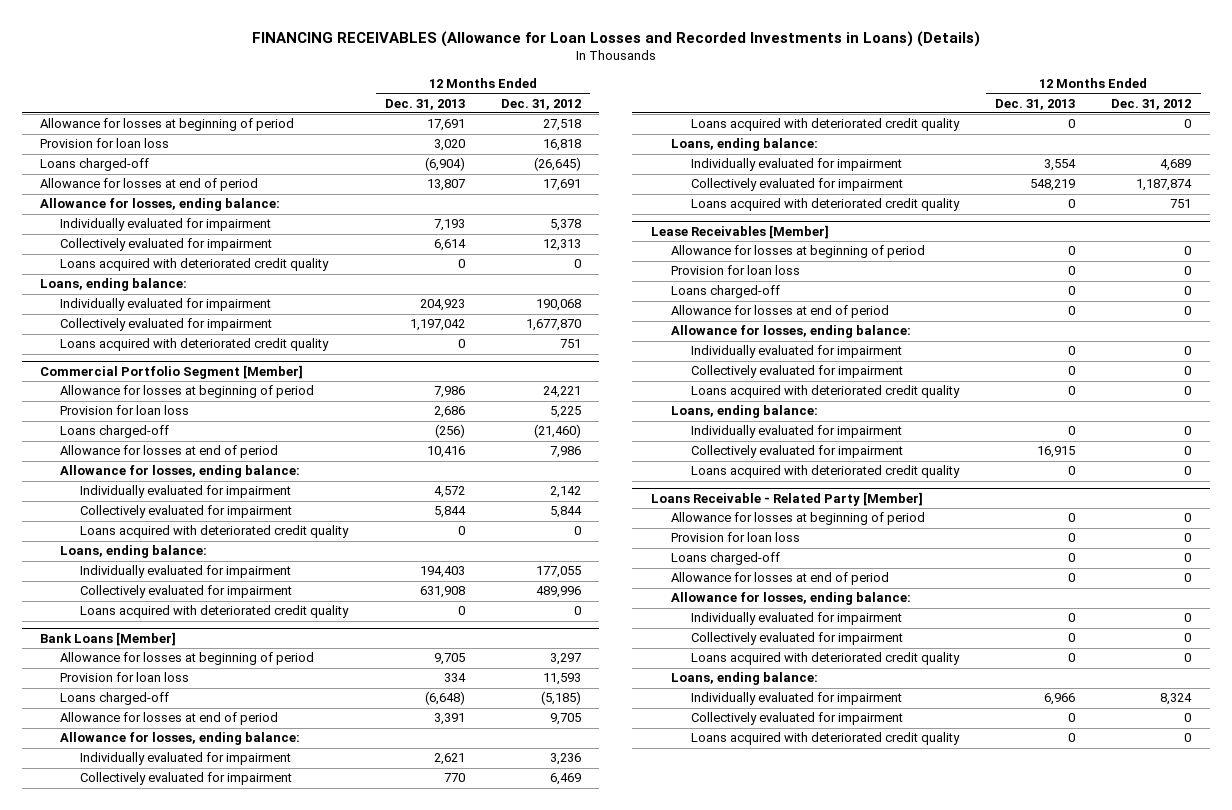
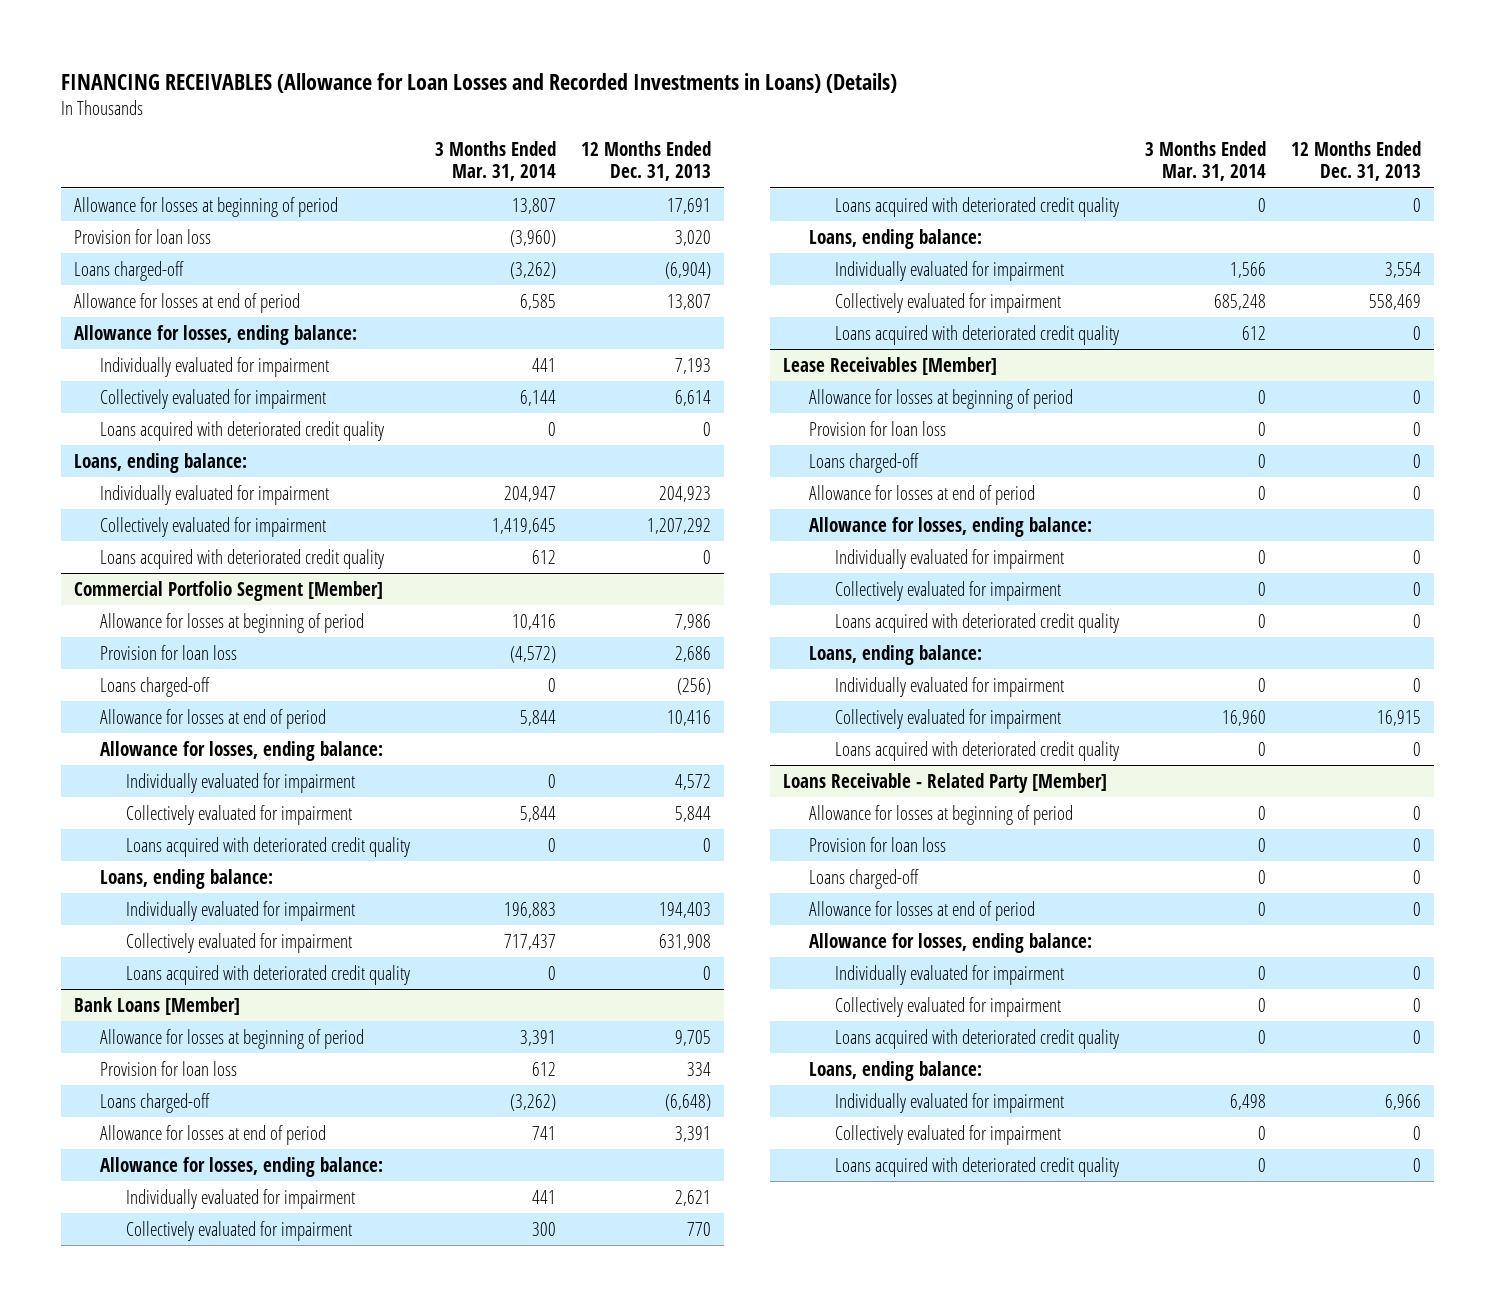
- | 12 Months Ended Dec. 31, 2013 | 12 Months Ended Dec. 31, 2012
+ | 3 Months Ended Mar. 31, 2014 | 12 Months Ended Dec. 31, 2013
- Collectively evaluated for impairment | 1,197,042 | 1,677,870
+ Collectively evaluated for impairment | 1,419,645 | 1,207,292
@ Bank Loans [Member]
- Collectively evaluated for impairment | 548,219 | 1,187,874
+ Collectively evaluated for impairment | 685,248 | 558,469

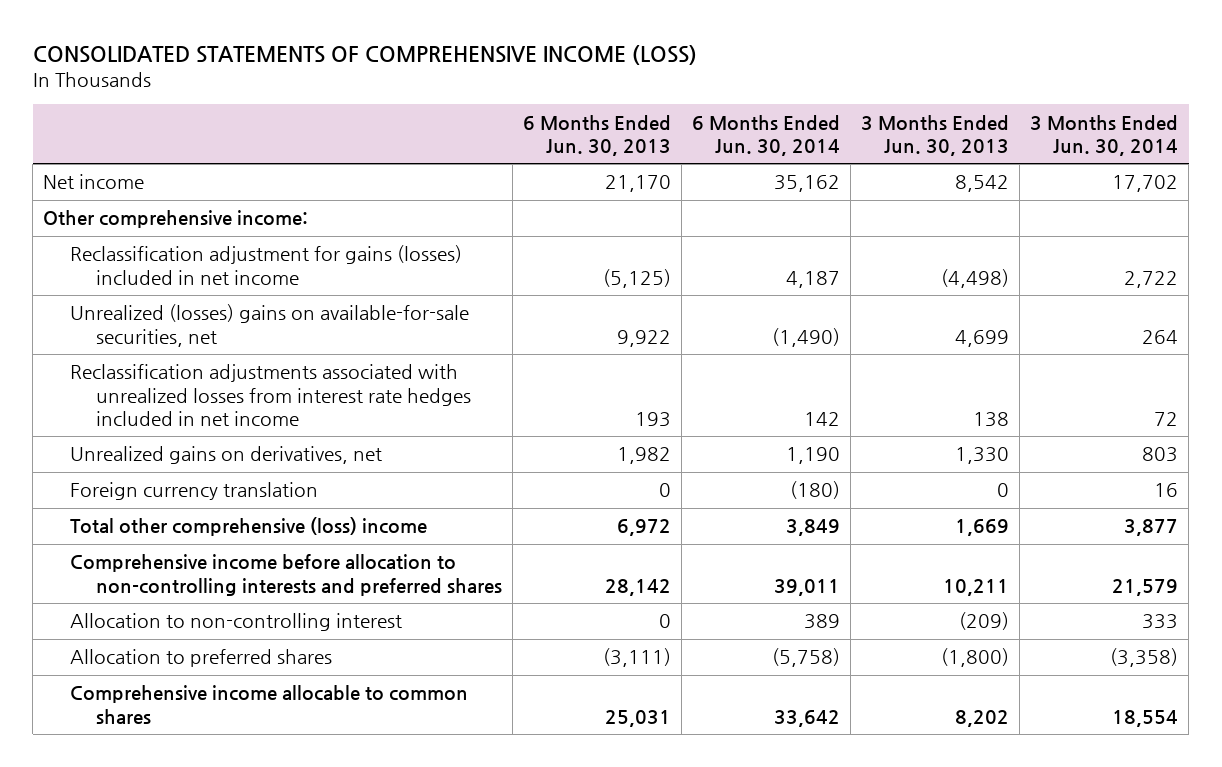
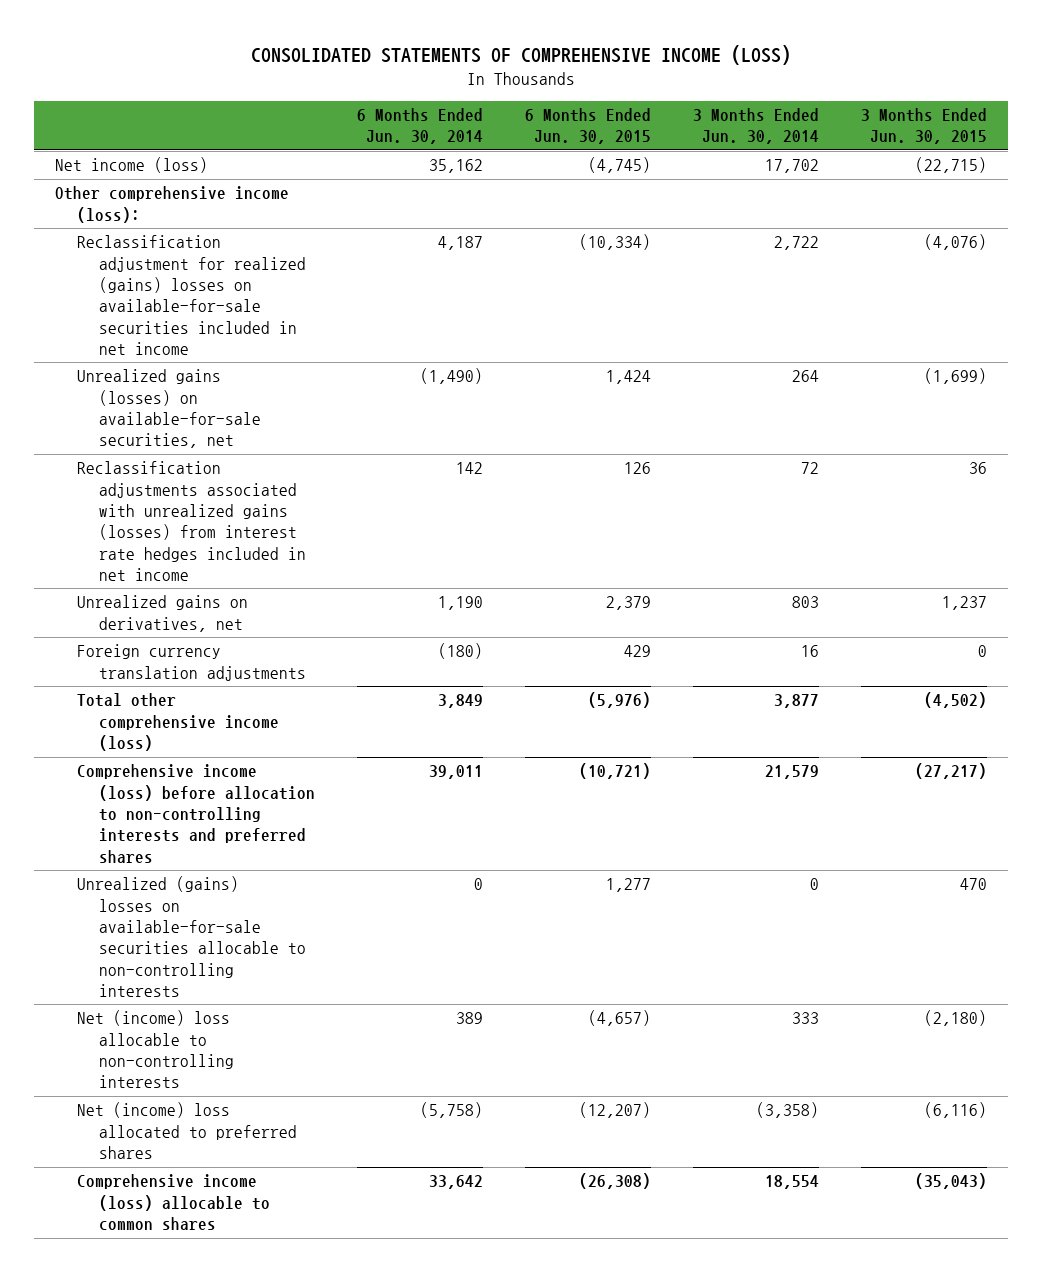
- | 6 Months Ended Jun. 30, 2013 | 6 Months Ended Jun. 30, 2014 | 3 Months Ended Jun. 30, 2013 | 3 Months Ended Jun. 30, 2014
+ | 6 Months Ended Jun. 30, 2014 | 6 Months Ended Jun. 30, 2015 | 3 Months Ended Jun. 30, 2014 | 3 Months Ended Jun. 30, 2015
- Net income | 21,170 | 35,162 | 8,542 | 17,702
- Other comprehensive income:
- Reclassification adjustment for gains (losses) included in net income | (5,125) | 4,187 | (4,498) | 2,722
- Unrealized (losses) gains on available-for-sale securities, net | 9,922 | (1,490) | 4,699 | 264
- Reclassification adjustments associated with unrealized losses from interest rate hedges included in net income | 193 | 142 | 138 | 72
+ Net income (loss) | 35,162 | (4,745) | 17,702 | (22,715)
+ Other comprehensive income (loss):
+ Reclassification adjustment for realized (gains) losses on available-for-sale securities included in net income | 4,187 | (10,334) | 2,722 | (4,076)
+ Unrealized gains (losses) on available-for-sale securities, net | (1,490) | 1,424 | 264 | (1,699)
+ Reclassification adjustments associated with unrealized gains (losses) from interest rate hedges included in net income | 142 | 126 | 72 | 36
- Foreign currency translation | 0 | (180) | 0 | 16
- Total other comprehensive (loss) income | 6,972 | 3,849 | 1,669 | 3,877
- Comprehensive income before allocation to non-controlling interests and preferred shares | 28,142 | 39,011 | 10,211 | 21,579
- Allocation to non-controlling interest | 0 | 389 | (209) | 333
- Allocation to preferred shares | (3,111) | (5,758) | (1,800) | (3,358)
- Comprehensive income allocable to common shares | 25,031 | 33,642 | 8,202 | 18,554
+ Foreign currency translation adjustments | (180) | 429 | 16 | 0
+ Total other comprehensive income (loss) | 3,849 | (5,976) | 3,877 | (4,502)
+ Comprehensive income (loss) before allocation to non-controlling interests and preferred shares | 39,011 | (10,721) | 21,579 | (27,217)
+ Unrealized (gains) losses on available-for-sale securities allocable to non-controlling interests | 0 | 1,277 | 0 | 470
+ Net (income) loss allocable to non-controlling interests | 389 | (4,657) | 333 | (2,180)
+ Net (income) loss allocated to preferred shares | (5,758) | (12,207) | (3,358) | (6,116)
+ Comprehensive income (loss) allocable to common shares | 33,642 | (26,308) | 18,554 | (35,043)

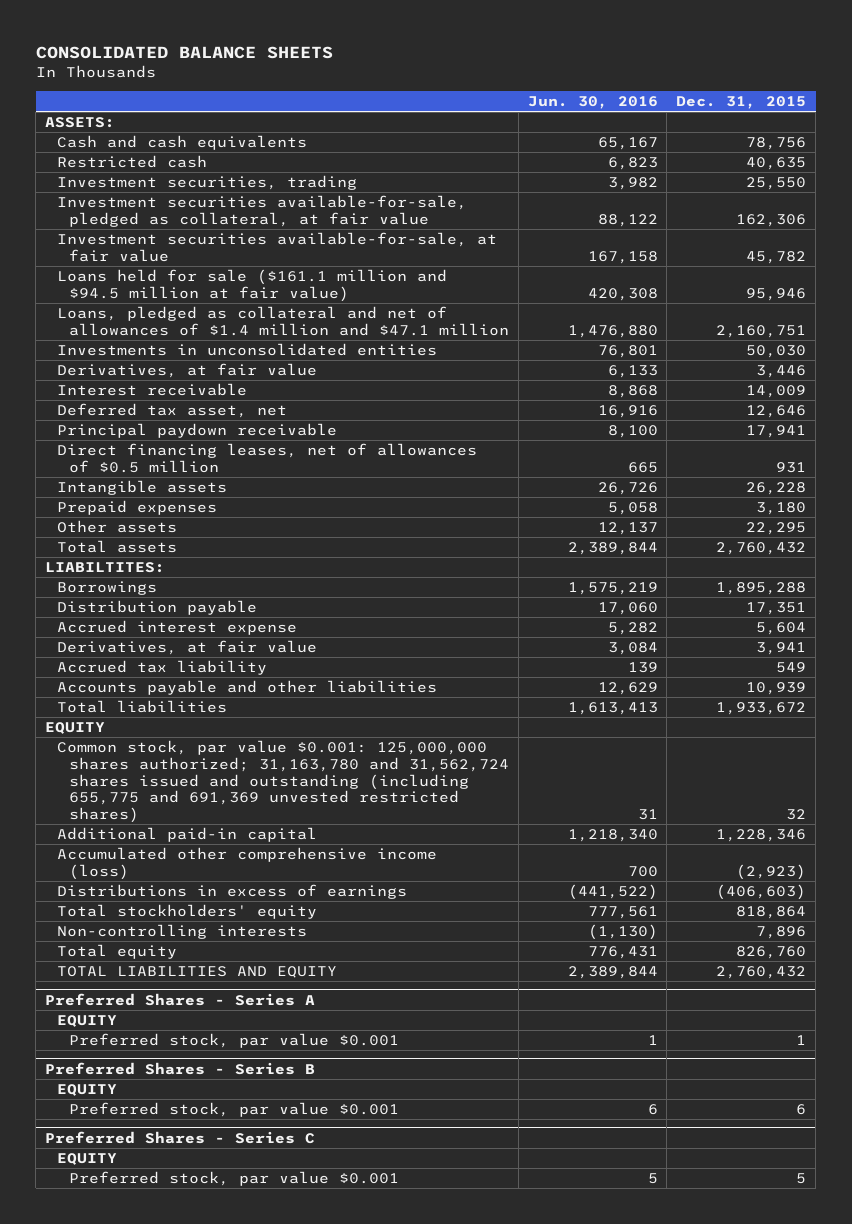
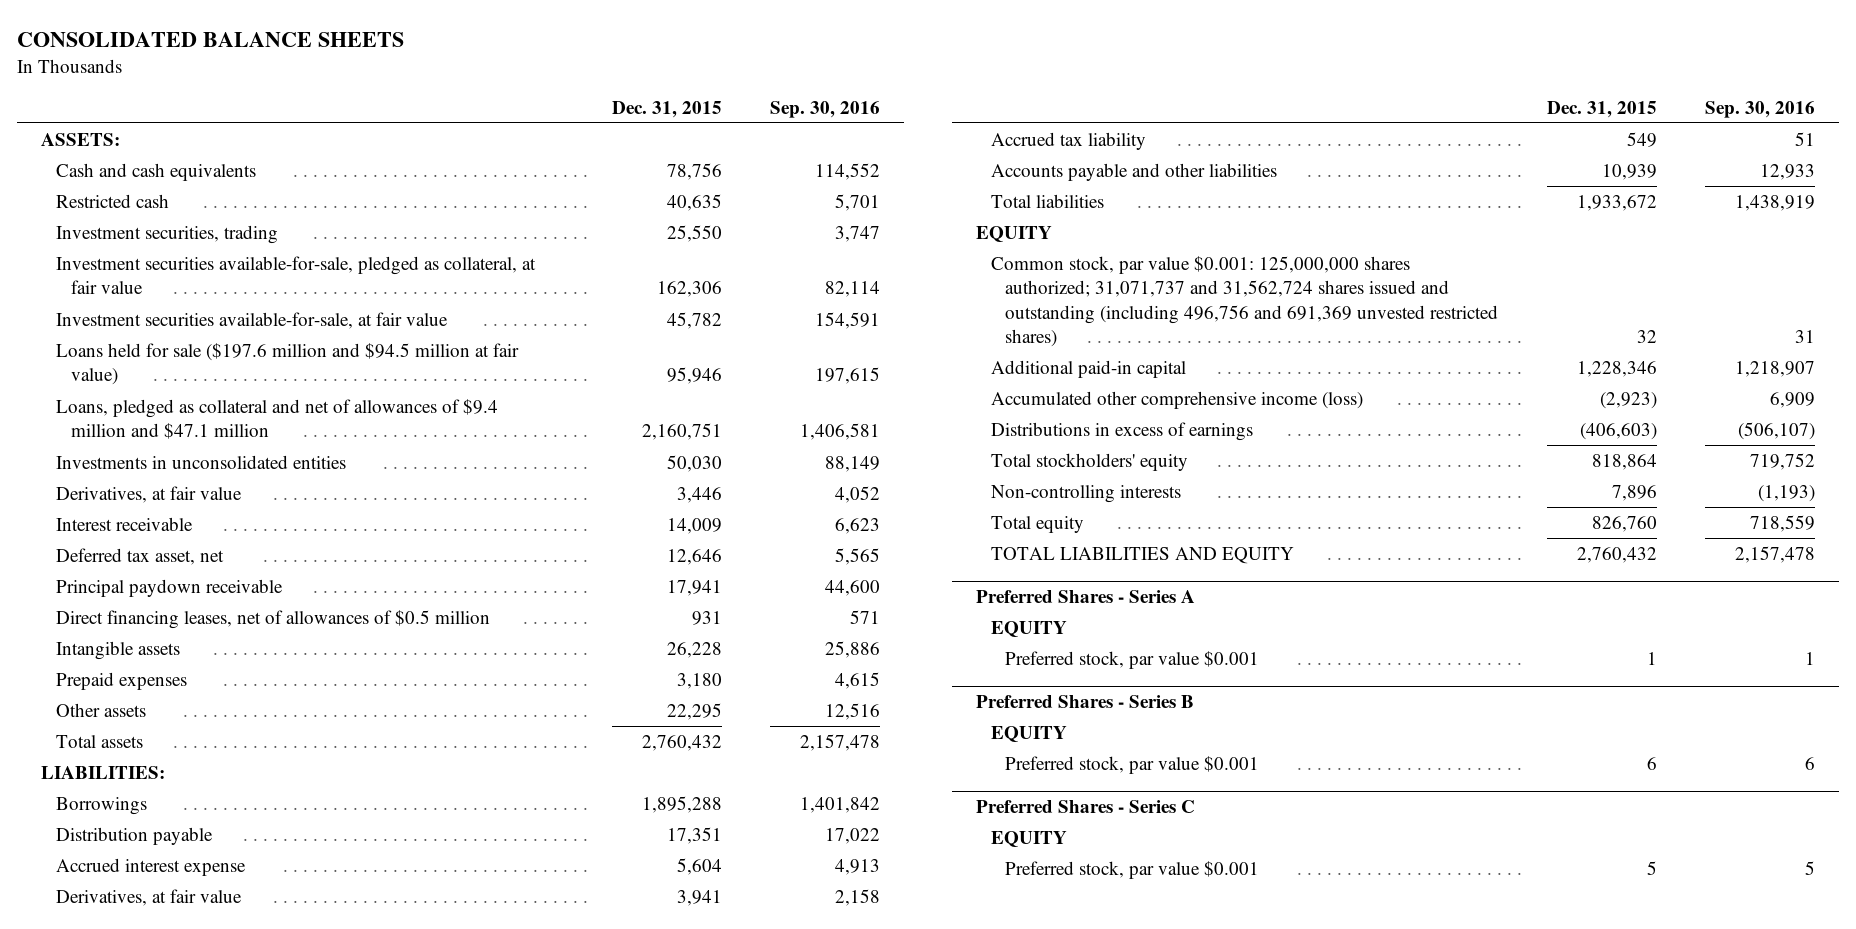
- | Jun. 30, 2016 | Dec. 31, 2015
+ | Dec. 31, 2015 | Sep. 30, 2016
- Loans held for sale ($161.1 million and $94.5 million at fair value) | 420,308 | 95,946
- Loans, pledged as collateral and net of allowances of $1.4 million and $47.1 million | 1,476,880 | 2,160,751
+ Loans held for sale ($197.6 million and $94.5 million at fair value) | 95,946 | 197,615
+ Loans, pledged as collateral and net of allowances of $9.4 million and $47.1 million | 2,160,751 | 1,406,581
- LIABILTITES:
+ LIABILITIES:
- Common stock, par value $0.001: 125,000,000 shares authorized; 31,163,780 and 31,562,724 shares issued and outstanding (including 655,775 and 691,369 unvested restricted shares) | 31 | 32
+ Common stock, par value $0.001: 125,000,000 shares authorized; 31,071,737 and 31,562,724 shares issued and outstanding (including 496,756 and 691,369 unvested restricted shares) | 32 | 31

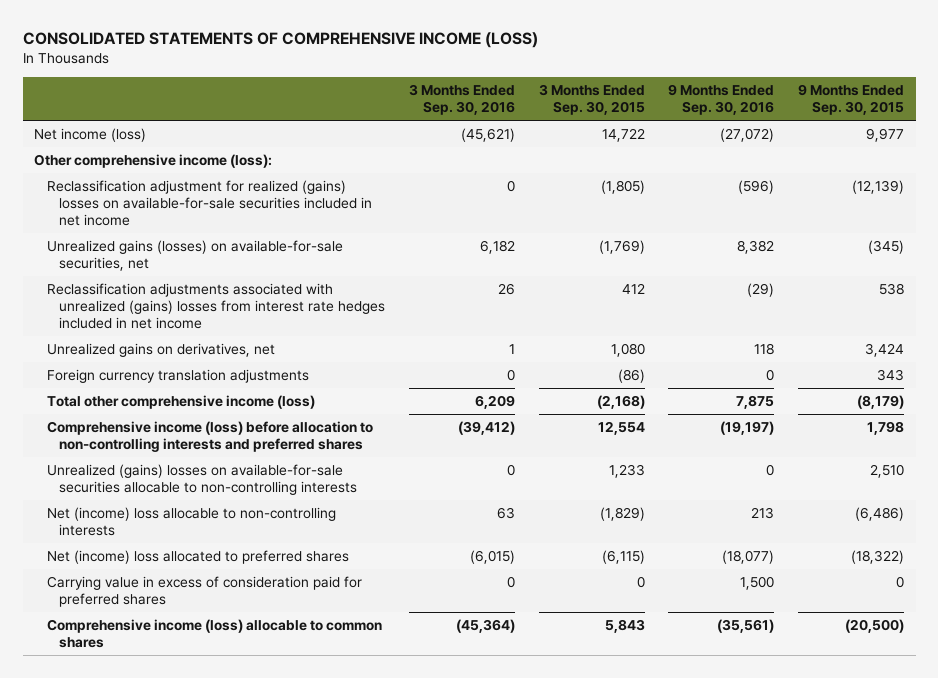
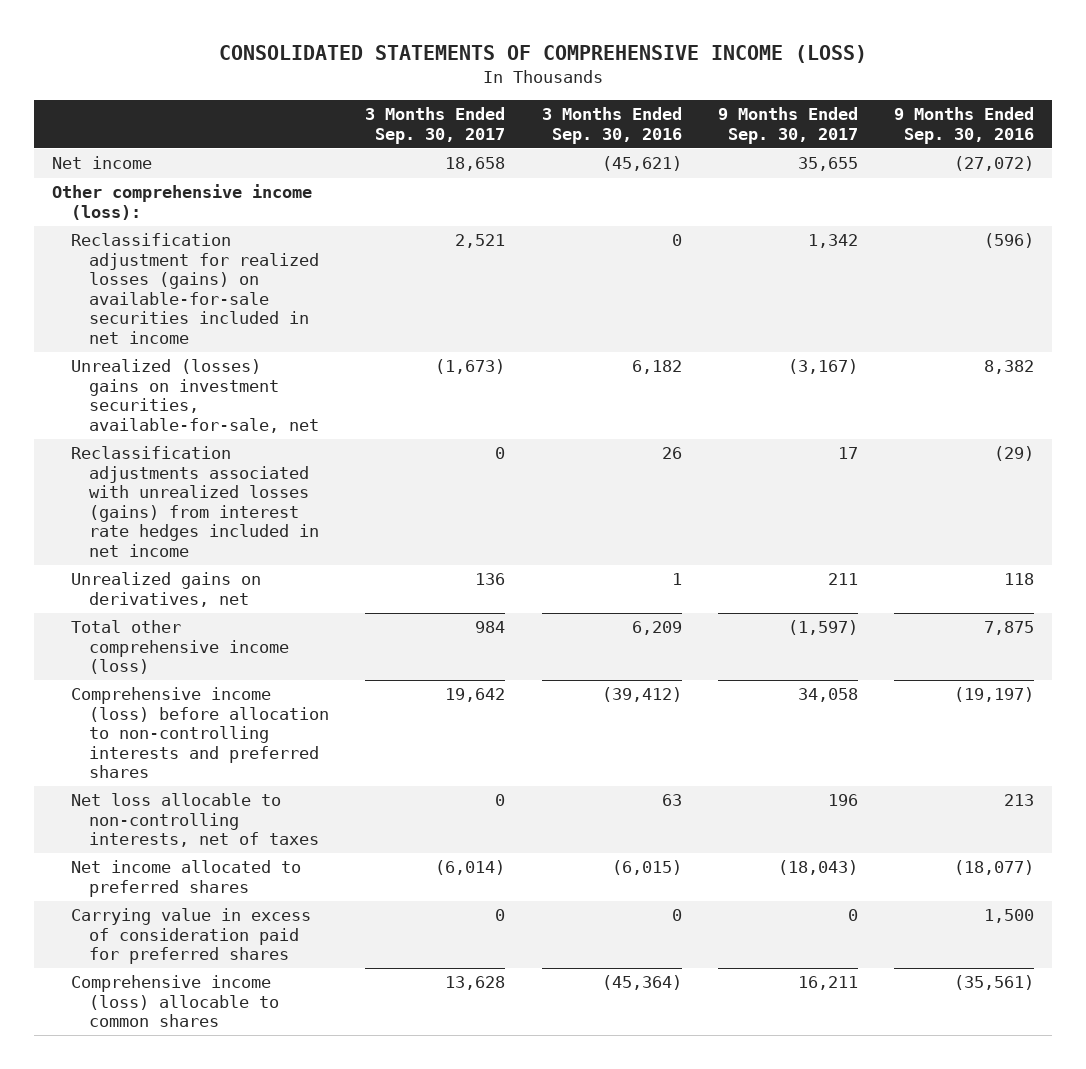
- | 3 Months Ended Sep. 30, 2016 | 3 Months Ended Sep. 30, 2015 | 9 Months Ended Sep. 30, 2016 | 9 Months Ended Sep. 30, 2015
+ | 3 Months Ended Sep. 30, 2017 | 3 Months Ended Sep. 30, 2016 | 9 Months Ended Sep. 30, 2017 | 9 Months Ended Sep. 30, 2016
- Net income (loss) | (45,621) | 14,722 | (27,072) | 9,977
+ Net income | 18,658 | (45,621) | 35,655 | (27,072)
- Reclassification adjustment for realized (gains) losses on available-for-sale securities included in net income | 0 | (1,805) | (596) | (12,139)
- Unrealized gains (losses) on available-for-sale securities, net | 6,182 | (1,769) | 8,382 | (345)
- Reclassification adjustments associated with unrealized (gains) losses from interest rate hedges included in net income | 26 | 412 | (29) | 538
+ Reclassification adjustment for realized losses (gains) on available-for-sale securities included in net income | 2,521 | 0 | 1,342 | (596)
+ Unrealized (losses) gains on investment securities, available-for-sale, net | (1,673) | 6,182 | (3,167) | 8,382
+ Reclassification adjustments associated with unrealized losses (gains) from interest rate hedges included in net income | 0 | 26 | 17 | (29)
- Foreign currency translation adjustments | 0 | (86) | 0 | 343
- Unrealized (gains) losses on available-for-sale securities allocable to non-controlling interests | 0 | 1,233 | 0 | 2,510
- Net (income) loss allocable to non-controlling interests | 63 | (1,829) | 213 | (6,486)
- Net (income) loss allocated to preferred shares | (6,015) | (6,115) | (18,077) | (18,322)
+ Net loss allocable to non-controlling interests, net of taxes | 0 | 63 | 196 | 213
+ Net income allocated to preferred shares | (6,014) | (6,015) | (18,043) | (18,077)

